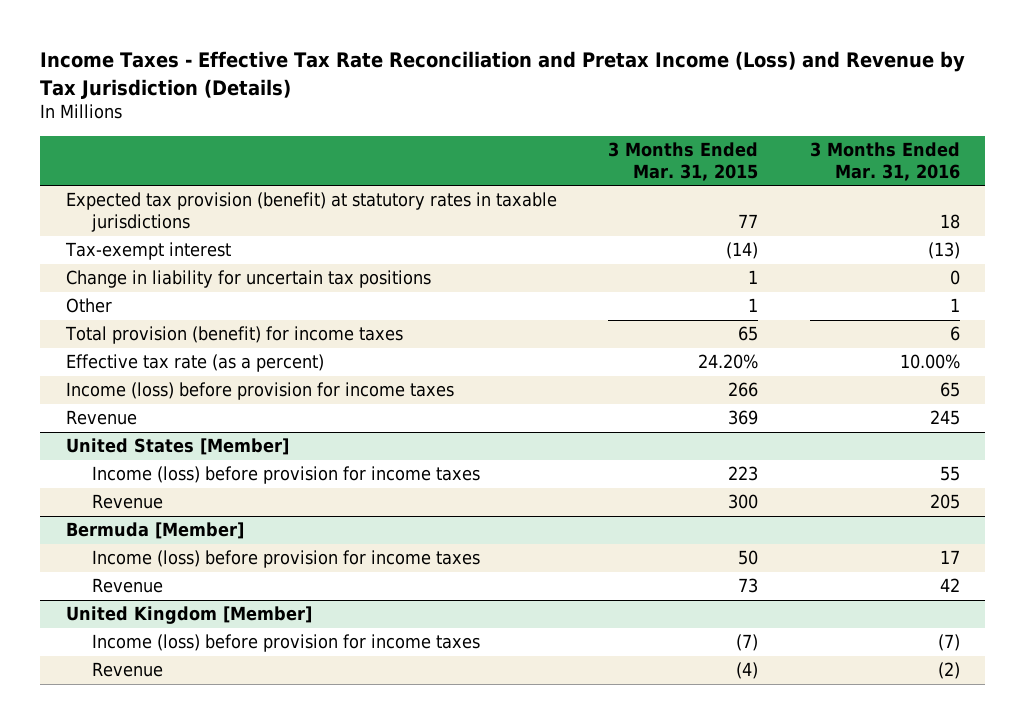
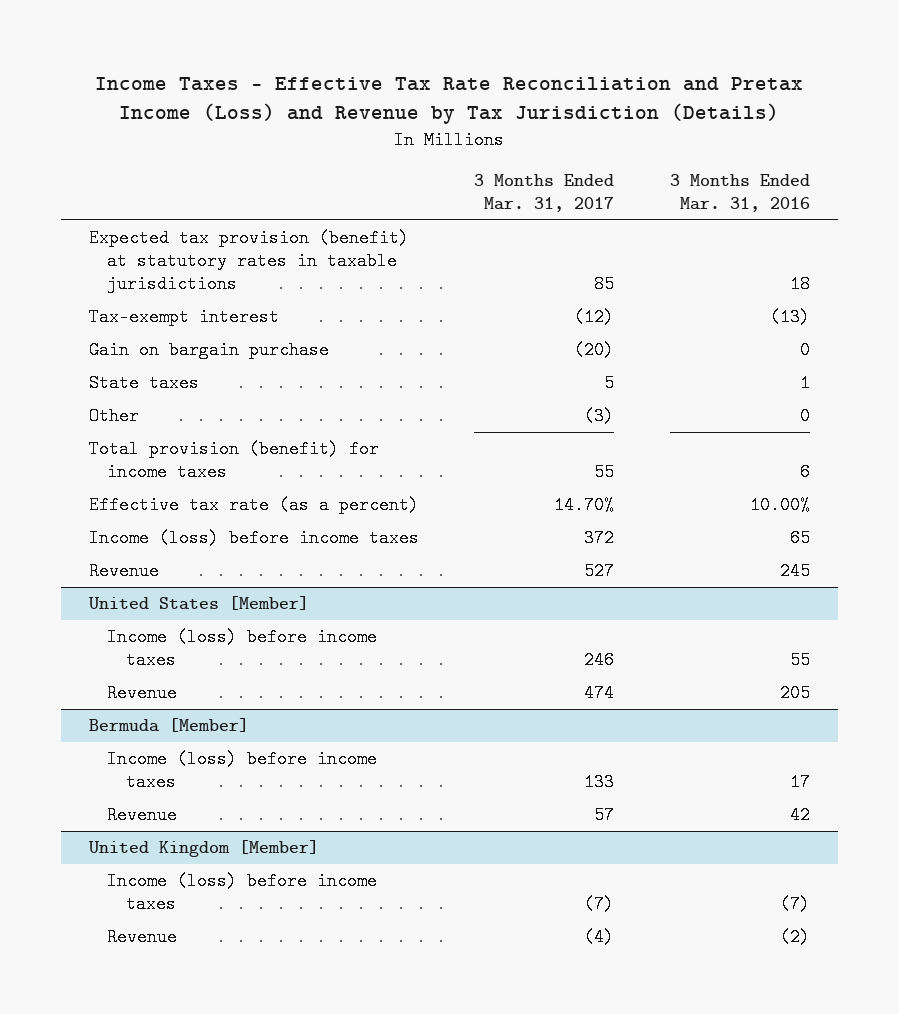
- | 3 Months Ended Mar. 31, 2015 | 3 Months Ended Mar. 31, 2016
+ | 3 Months Ended Mar. 31, 2017 | 3 Months Ended Mar. 31, 2016
- Change in liability for uncertain tax positions | 1 | 0
- Other | 1 | 1
+ Gain on bargain purchase | (20) | 0
+ State taxes | 5 | 1
+ Other | (3) | 0
- Income (loss) before provision for income taxes | 266 | 65
+ Income (loss) before income taxes | 372 | 65
@ United States [Member]
- Income (loss) before provision for income taxes | 223 | 55
+ Income (loss) before income taxes | 246 | 55
@ Bermuda [Member]
- Income (loss) before provision for income taxes | 50 | 17
+ Income (loss) before income taxes | 133 | 17
@ United Kingdom [Member]
- Income (loss) before provision for income taxes | (7) | (7)
+ Income (loss) before income taxes | (7) | (7)

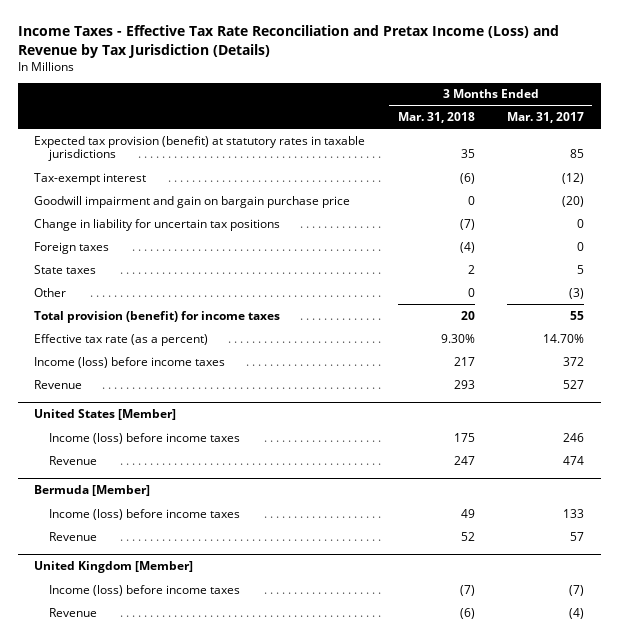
- | 3 Months Ended Mar. 31, 2017 | 3 Months Ended Mar. 31, 2016
+ | 3 Months Ended Mar. 31, 2018 | 3 Months Ended Mar. 31, 2017
- Gain on bargain purchase | (20) | 0
+ Goodwill impairment and gain on bargain purchase price | 0 | (20)
+ Change in liability for uncertain tax positions | (7) | 0
+ Foreign taxes | (4) | 0

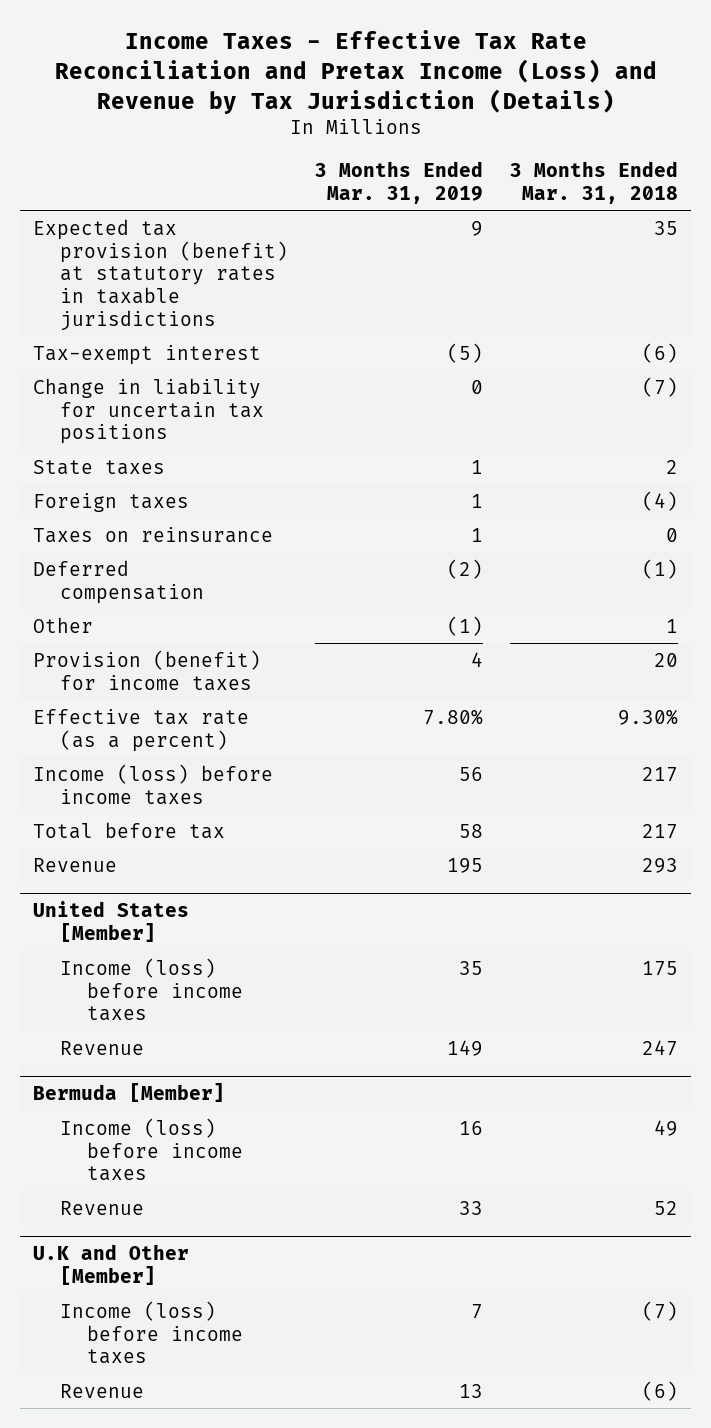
- | 3 Months Ended Mar. 31, 2018 | 3 Months Ended Mar. 31, 2017
+ | 3 Months Ended Mar. 31, 2019 | 3 Months Ended Mar. 31, 2018
- Goodwill impairment and gain on bargain purchase price | 0 | (20)
- Other | 0 | (3)
- Total provision (benefit) for income taxes | 20 | 55
moved down: Foreign taxes | 1 | (4)
+ Taxes on reinsurance | 1 | 0
+ Deferred compensation | (2) | (1)
+ Other | (1) | 1
+ Provision (benefit) for income taxes | 4 | 20
+ Total before tax | 58 | 217
- United Kingdom [Member]
+ U.K and Other [Member]

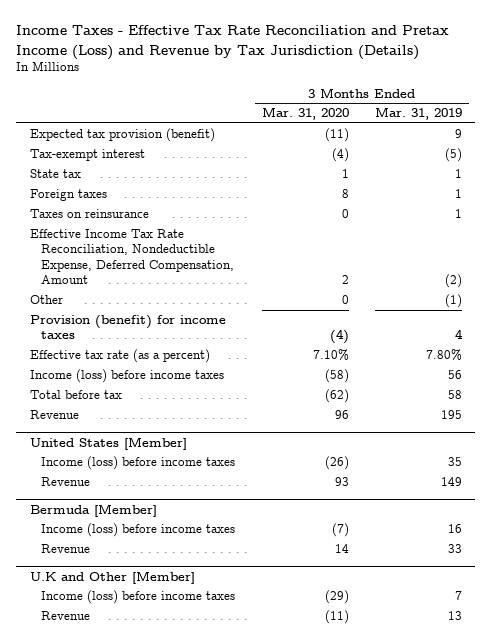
- | 3 Months Ended Mar. 31, 2019 | 3 Months Ended Mar. 31, 2018
+ | 3 Months Ended Mar. 31, 2020 | 3 Months Ended Mar. 31, 2019
- Expected tax provision (benefit) at statutory rates in taxable jurisdictions | 9 | 35
+ Expected tax provision (benefit) | (11) | 9
- Change in liability for uncertain tax positions | 0 | (7)
- State taxes | 1 | 2
+ State tax | 1 | 1
- Deferred compensation | (2) | (1)
+ Effective Income Tax Rate Reconciliation, Nondeductible Expense, Deferred Compensation, Amount | 2 | (2)

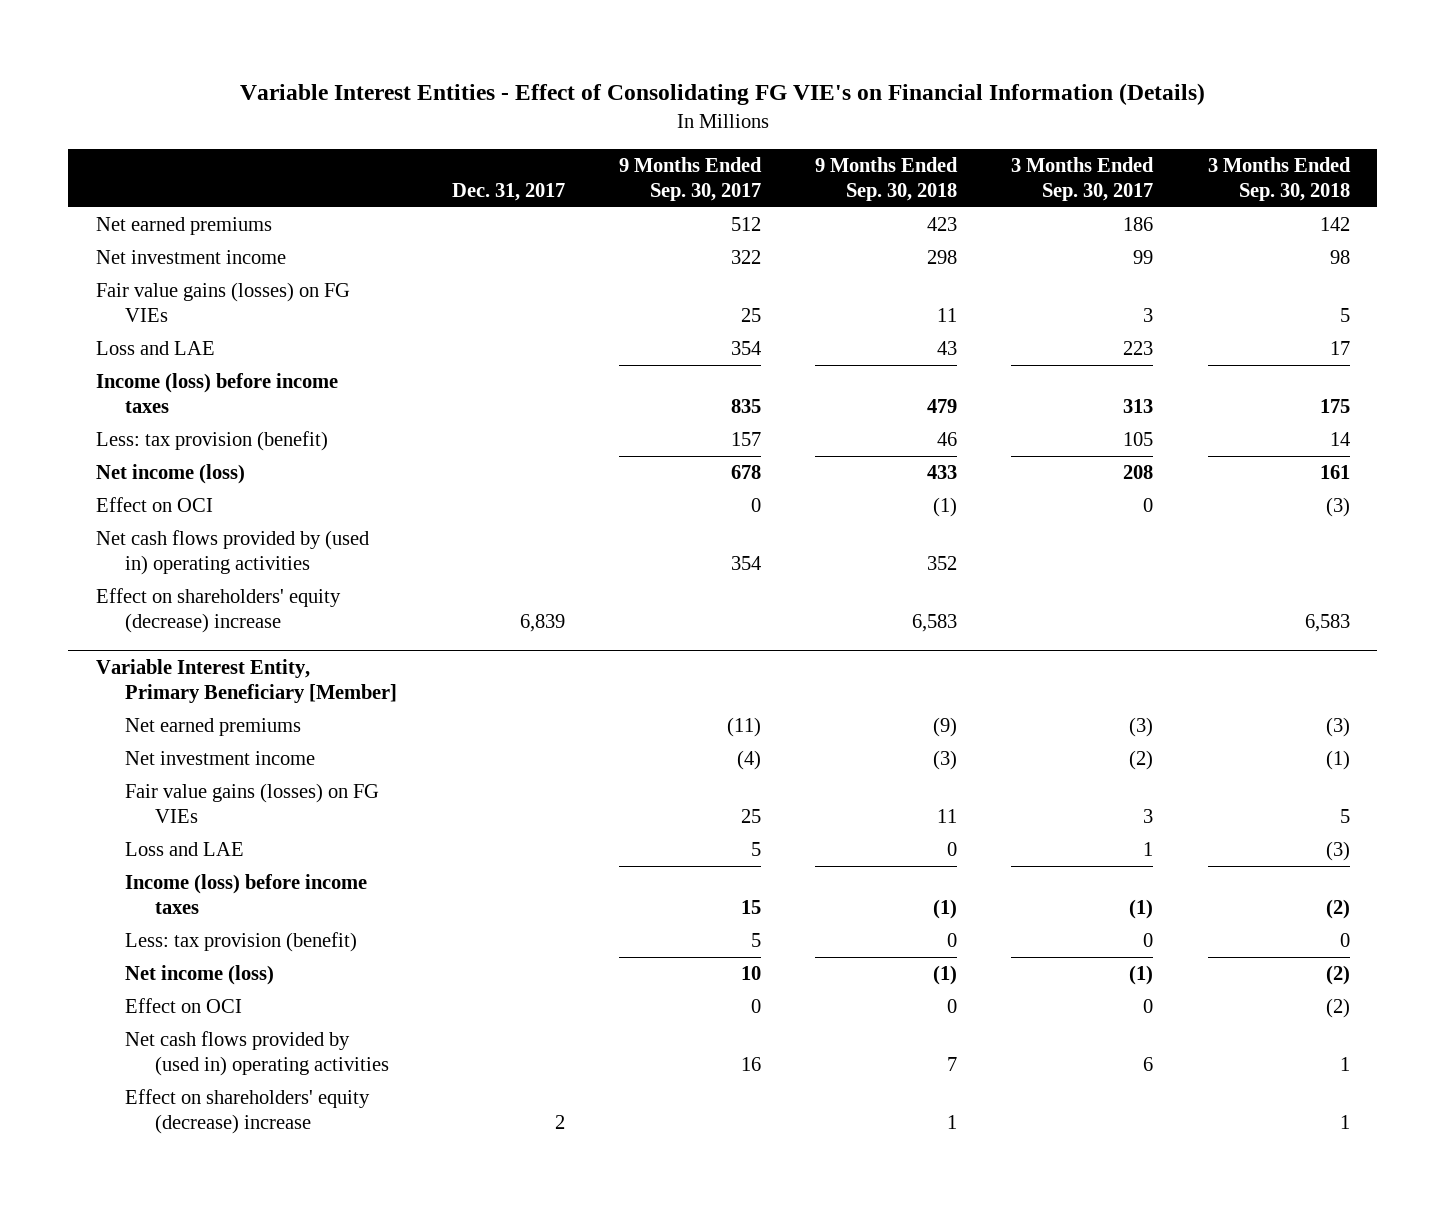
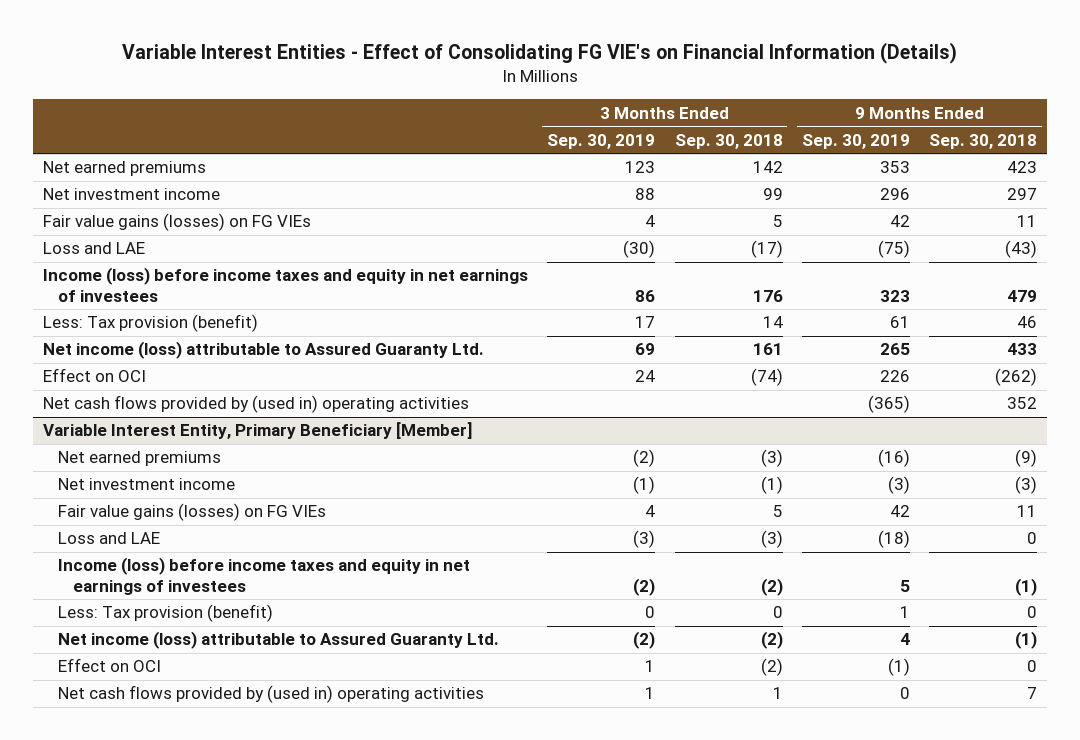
- | Dec. 31, 2017 | 9 Months Ended Sep. 30, 2017 | 9 Months Ended Sep. 30, 2018 | 3 Months Ended Sep. 30, 2017 | 3 Months Ended Sep. 30, 2018
+ | 3 Months Ended Sep. 30, 2019 | 3 Months Ended Sep. 30, 2018 | 9 Months Ended Sep. 30, 2019 | 9 Months Ended Sep. 30, 2018
- Net investment income | | 322 | 298 | 99 | 98
+ Net investment income | 88 | 99 | 296 | 297
- Loss and LAE | | 354 | 43 | 223 | 17
- Income (loss) before income taxes | | 835 | 479 | 313 | 175
- Less: tax provision (benefit) | | 157 | 46 | 105 | 14
- Net income (loss) | | 678 | 433 | 208 | 161
- Effect on OCI | | 0 | (1) | 0 | (3)
+ Loss and LAE | (30) | (17) | (75) | (43)
+ Income (loss) before income taxes and equity in net earnings of investees | 86 | 176 | 323 | 479
+ Less: Tax provision (benefit) | 17 | 14 | 61 | 46
+ Net income (loss) attributable to Assured Guaranty Ltd. | 69 | 161 | 265 | 433
+ Effect on OCI | 24 | (74) | 226 | (262)
- Effect on shareholders' equity (decrease) increase | 6,839 | | 6,583 | | 6,583
@ Variable Interest Entity, Primary Beneficiary [Member]
- Income (loss) before income taxes | | 15 | (1) | (1) | (2)
- Less: tax provision (benefit) | | 5 | 0 | 0 | 0
- Net income (loss) | | 10 | (1) | (1) | (2)
+ Income (loss) before income taxes and equity in net earnings of investees | (2) | (2) | 5 | (1)
+ Less: Tax provision (benefit) | 0 | 0 | 1 | 0
+ Net income (loss) attributable to Assured Guaranty Ltd. | (2) | (2) | 4 | (1)
- Effect on shareholders' equity (decrease) increase | 2 | | 1 | | 1

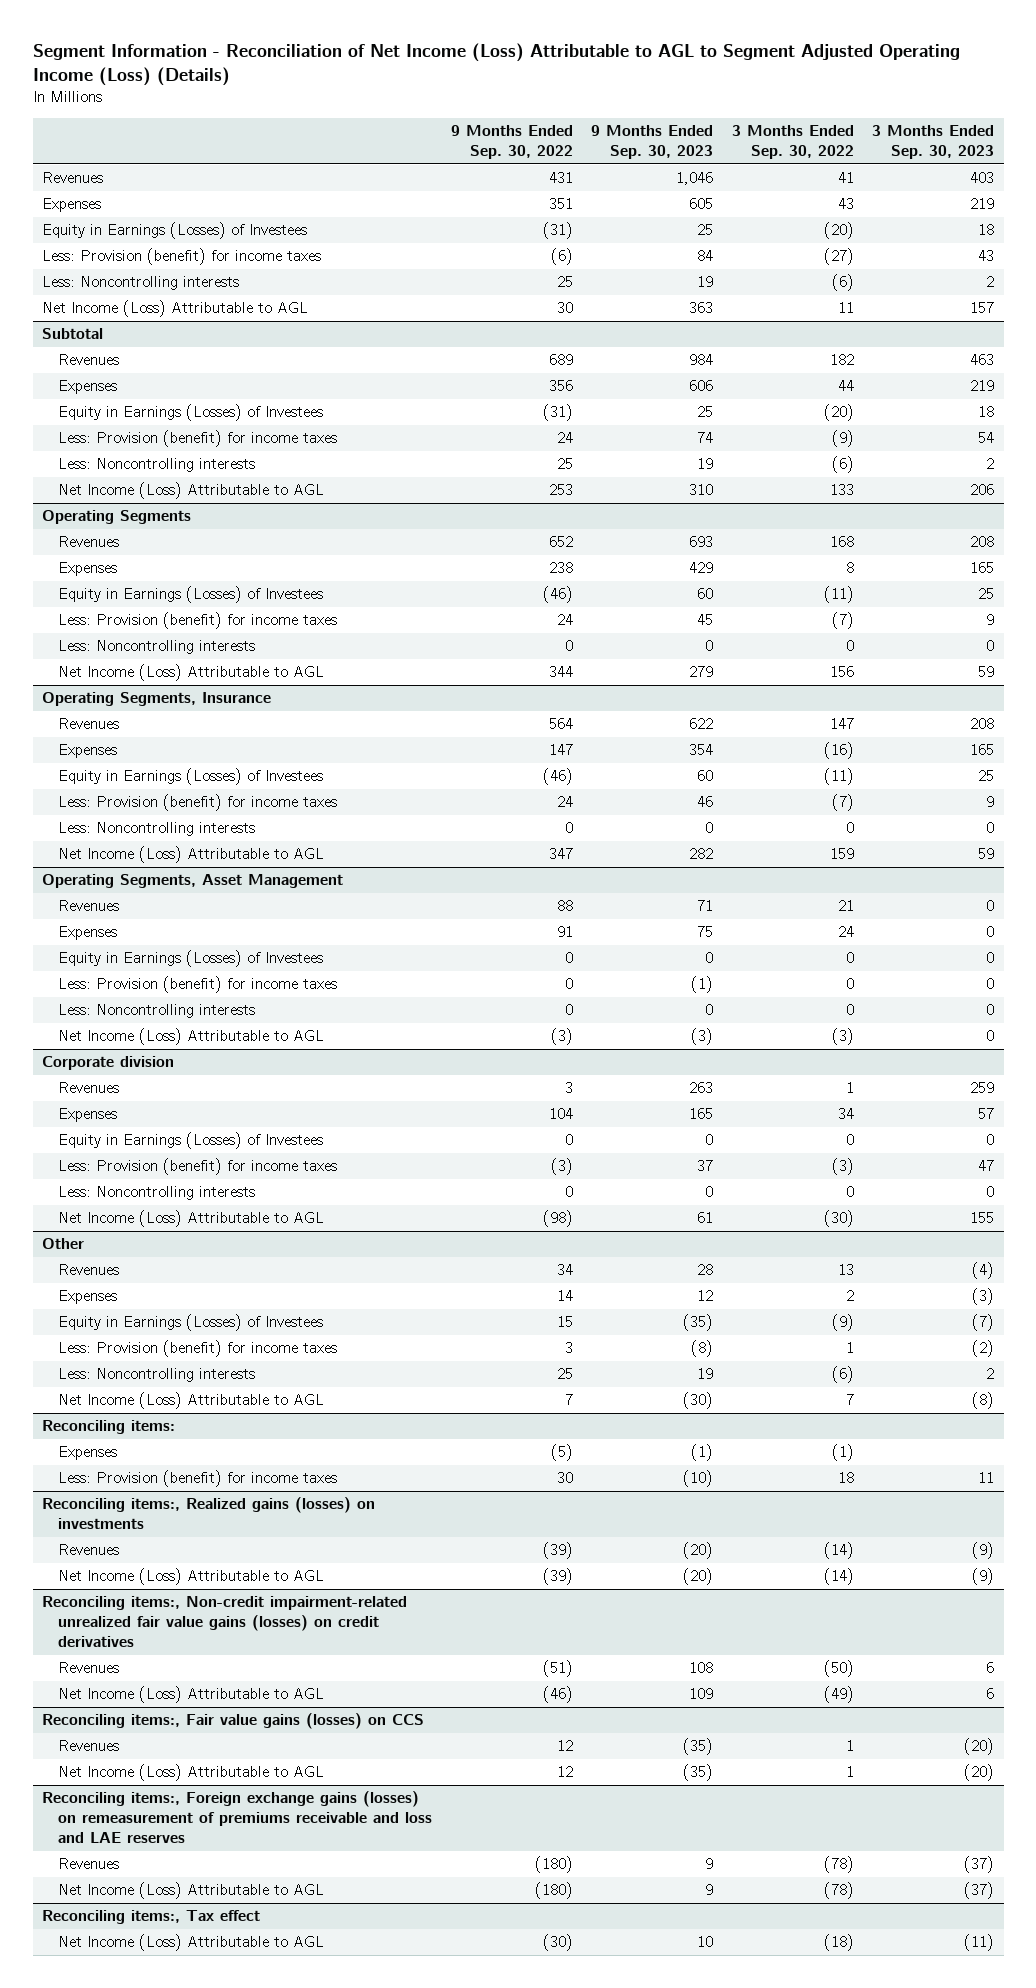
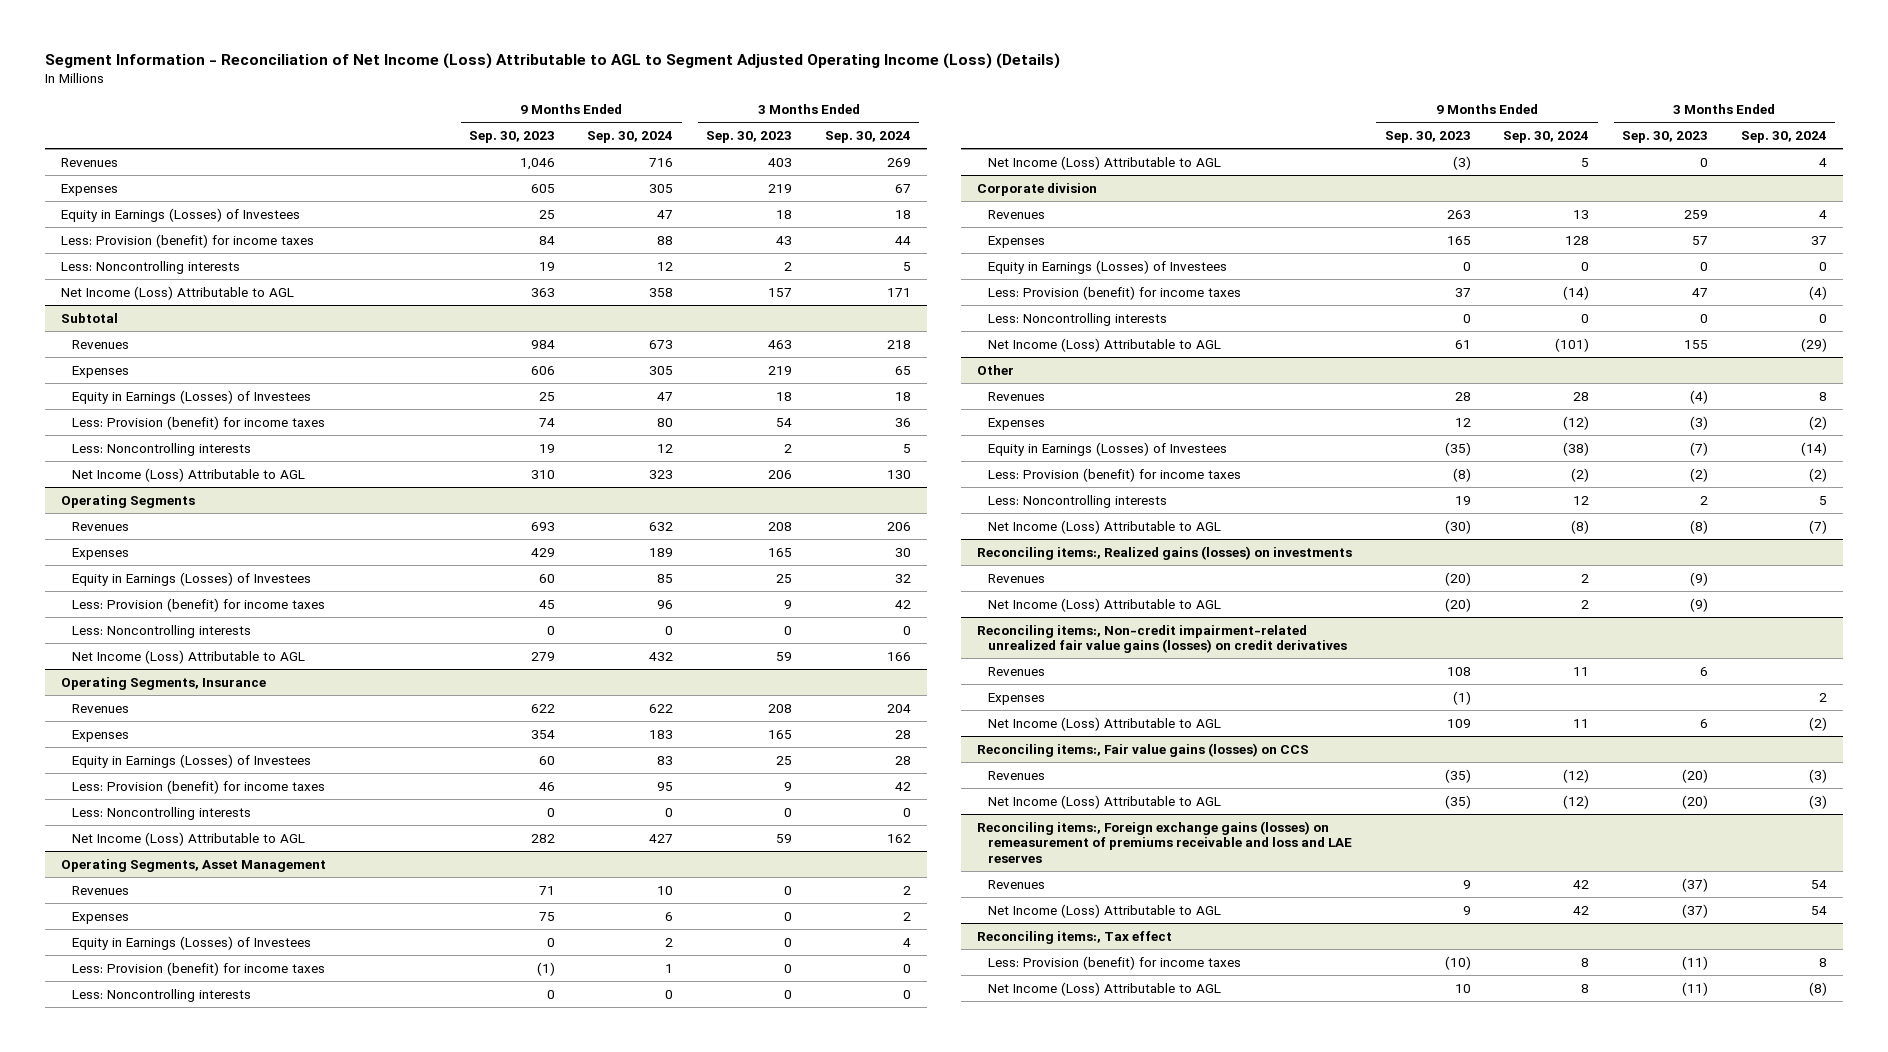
- | 9 Months Ended Sep. 30, 2022 | 9 Months Ended Sep. 30, 2023 | 3 Months Ended Sep. 30, 2022 | 3 Months Ended Sep. 30, 2023
+ | 9 Months Ended Sep. 30, 2023 | 9 Months Ended Sep. 30, 2024 | 3 Months Ended Sep. 30, 2023 | 3 Months Ended Sep. 30, 2024
- Reconciling items:
- Expenses | (5) | (1) | (1) |
- Less: Provision (benefit) for income taxes | 30 | (10) | 18 | 11
@ Reconciling items:, Non-credit impairment-related unrealized fair value gains (losses) on credit derivatives
+ Expenses | (1) | | | 2
@ Reconciling items:, Tax effect
+ Less: Provision (benefit) for income taxes | (10) | 8 | (11) | 8

